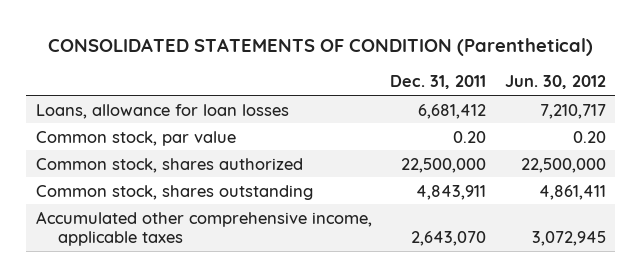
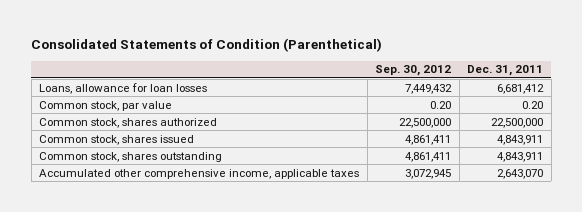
- CONSOLIDATED STATEMENTS OF CONDITION (Parenthetical)
+ Consolidated Statements of Condition (Parenthetical)
- | Dec. 31, 2011 | Jun. 30, 2012
+ | Sep. 30, 2012 | Dec. 31, 2011
+ Common stock, shares issued | 4,861,411 | 4,843,911

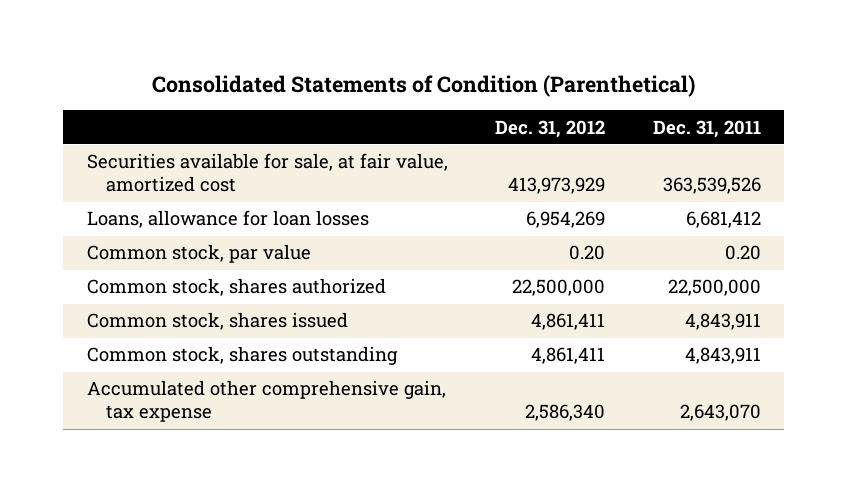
- | Sep. 30, 2012 | Dec. 31, 2011
+ | Dec. 31, 2012 | Dec. 31, 2011
+ Securities available for sale, at fair value, amortized cost | 413,973,929 | 363,539,526
- Accumulated other comprehensive income, applicable taxes | 3,072,945 | 2,643,070
+ Accumulated other comprehensive gain, tax expense | 2,586,340 | 2,643,070

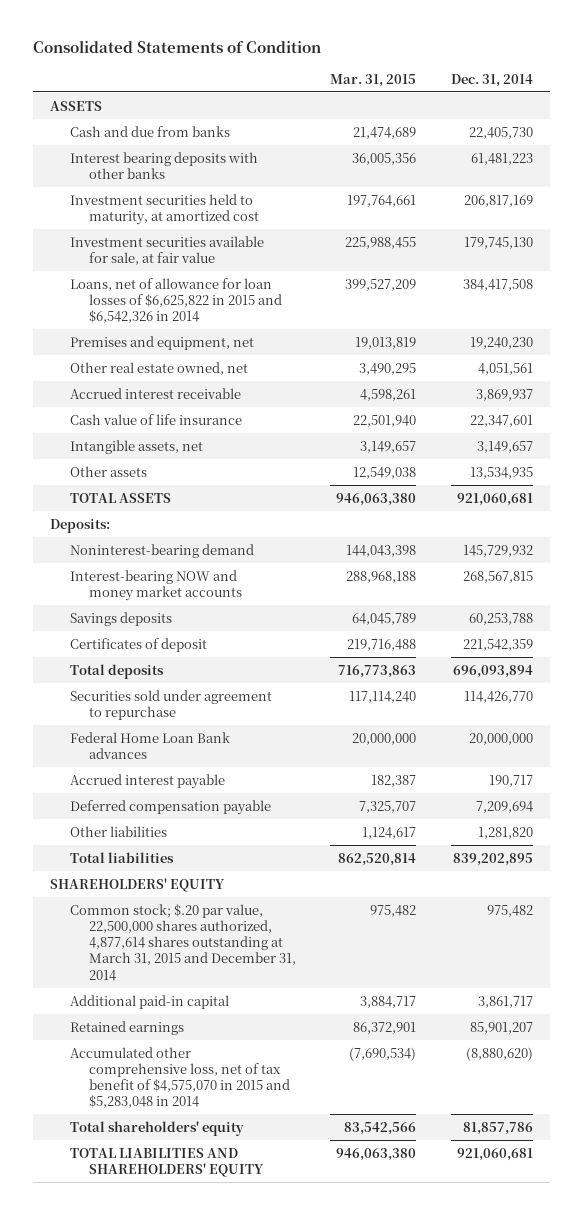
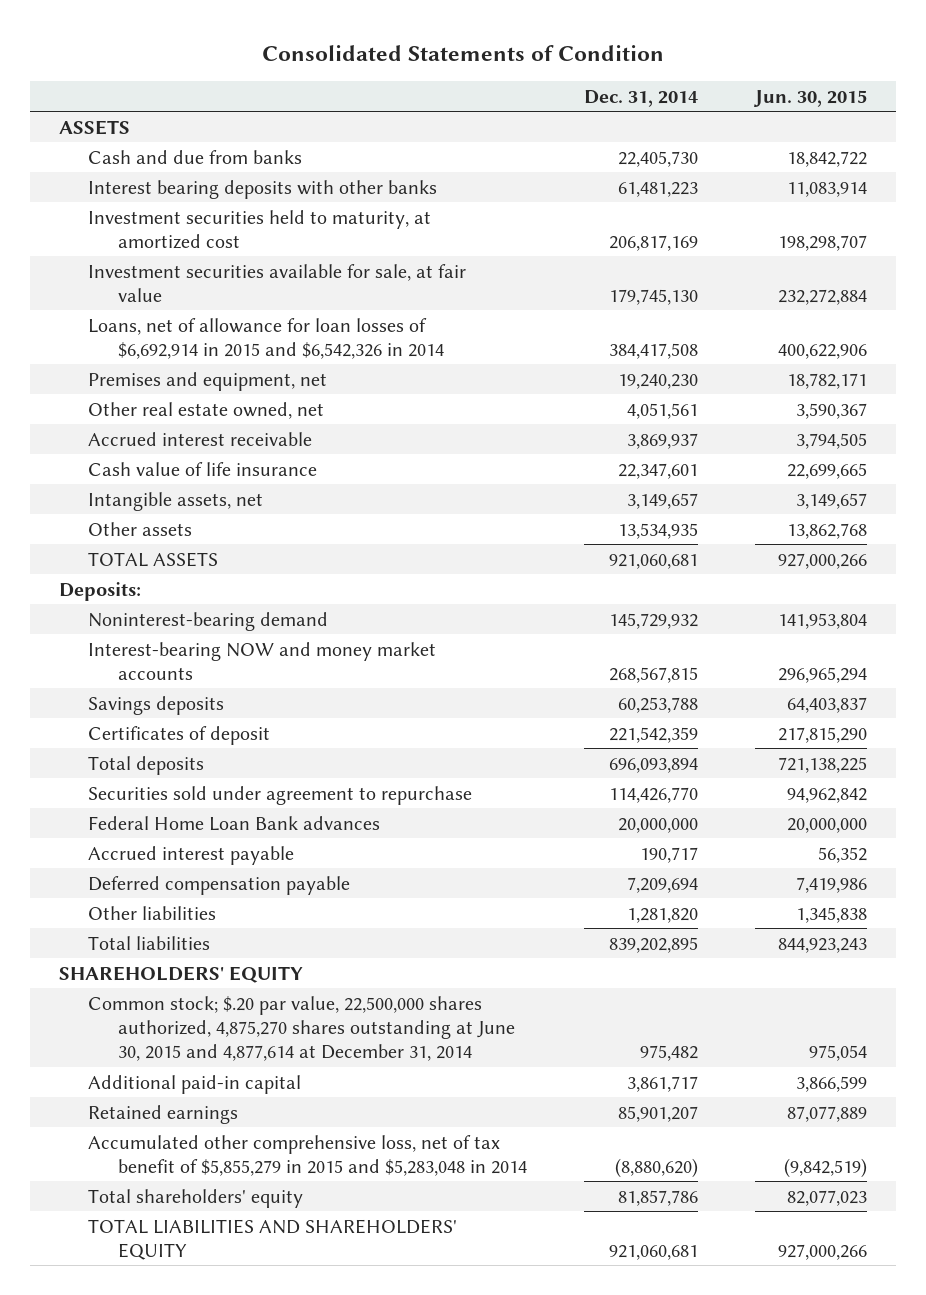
- | Mar. 31, 2015 | Dec. 31, 2014
+ | Dec. 31, 2014 | Jun. 30, 2015
- Loans, net of allowance for loan losses of $6,625,822 in 2015 and $6,542,326 in 2014 | 399,527,209 | 384,417,508
+ Loans, net of allowance for loan losses of $6,692,914 in 2015 and $6,542,326 in 2014 | 384,417,508 | 400,622,906
- Common stock; $.20 par value, 22,500,000 shares authorized, 4,877,614 shares outstanding at March 31, 2015 and December 31, 2014 | 975,482 | 975,482
+ Common stock; $.20 par value, 22,500,000 shares authorized, 4,875,270 shares outstanding at June 30, 2015 and 4,877,614 at December 31, 2014 | 975,482 | 975,054
- Accumulated other comprehensive loss, net of tax benefit of $4,575,070 in 2015 and $5,283,048 in 2014 | (7,690,534) | (8,880,620)
+ Accumulated other comprehensive loss, net of tax benefit of $5,855,279 in 2015 and $5,283,048 in 2014 | (8,880,620) | (9,842,519)

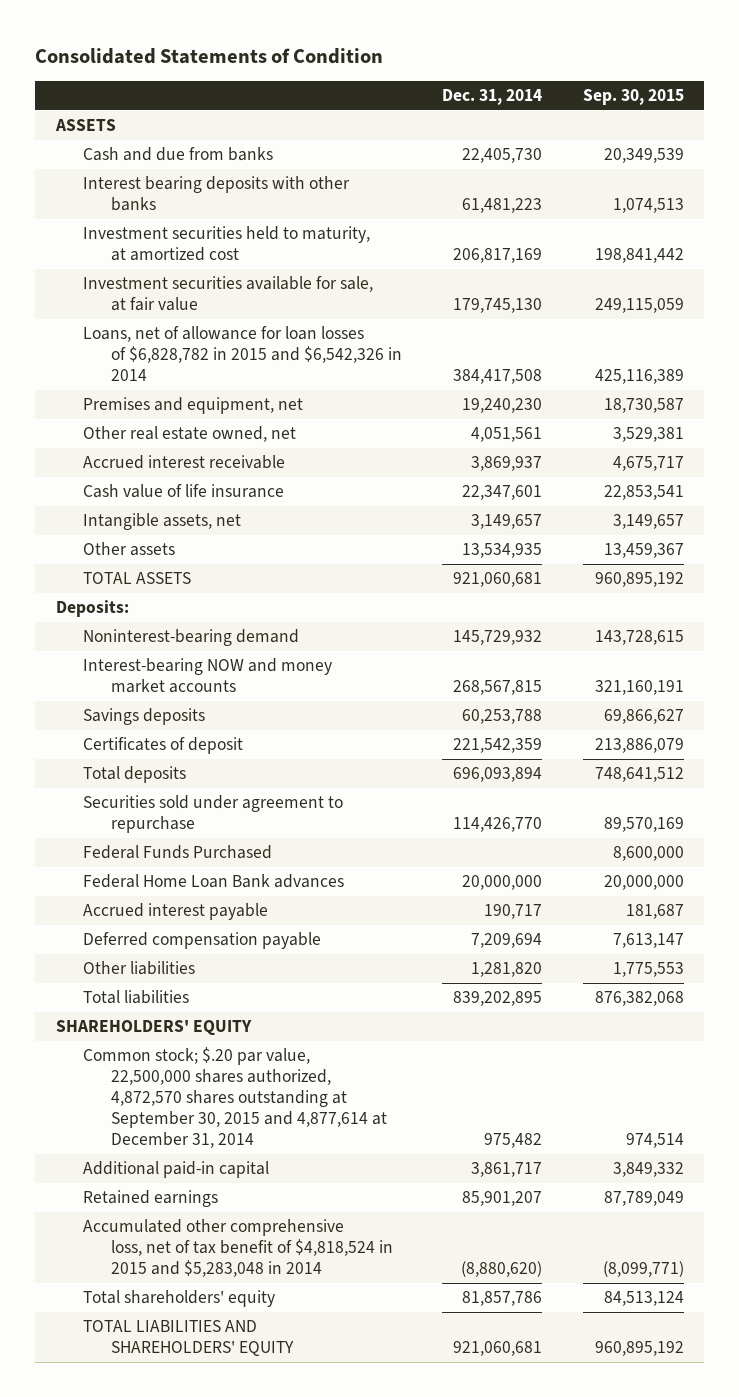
- | Dec. 31, 2014 | Jun. 30, 2015
+ | Dec. 31, 2014 | Sep. 30, 2015
- Loans, net of allowance for loan losses of $6,692,914 in 2015 and $6,542,326 in 2014 | 384,417,508 | 400,622,906
+ Loans, net of allowance for loan losses of $6,828,782 in 2015 and $6,542,326 in 2014 | 384,417,508 | 425,116,389
+ Federal Funds Purchased | | 8,600,000
- Common stock; $.20 par value, 22,500,000 shares authorized, 4,875,270 shares outstanding at June 30, 2015 and 4,877,614 at December 31, 2014 | 975,482 | 975,054
+ Common stock; $.20 par value, 22,500,000 shares authorized, 4,872,570 shares outstanding at September 30, 2015 and 4,877,614 at December 31, 2014 | 975,482 | 974,514
- Accumulated other comprehensive loss, net of tax benefit of $5,855,279 in 2015 and $5,283,048 in 2014 | (8,880,620) | (9,842,519)
+ Accumulated other comprehensive loss, net of tax benefit of $4,818,524 in 2015 and $5,283,048 in 2014 | (8,880,620) | (8,099,771)

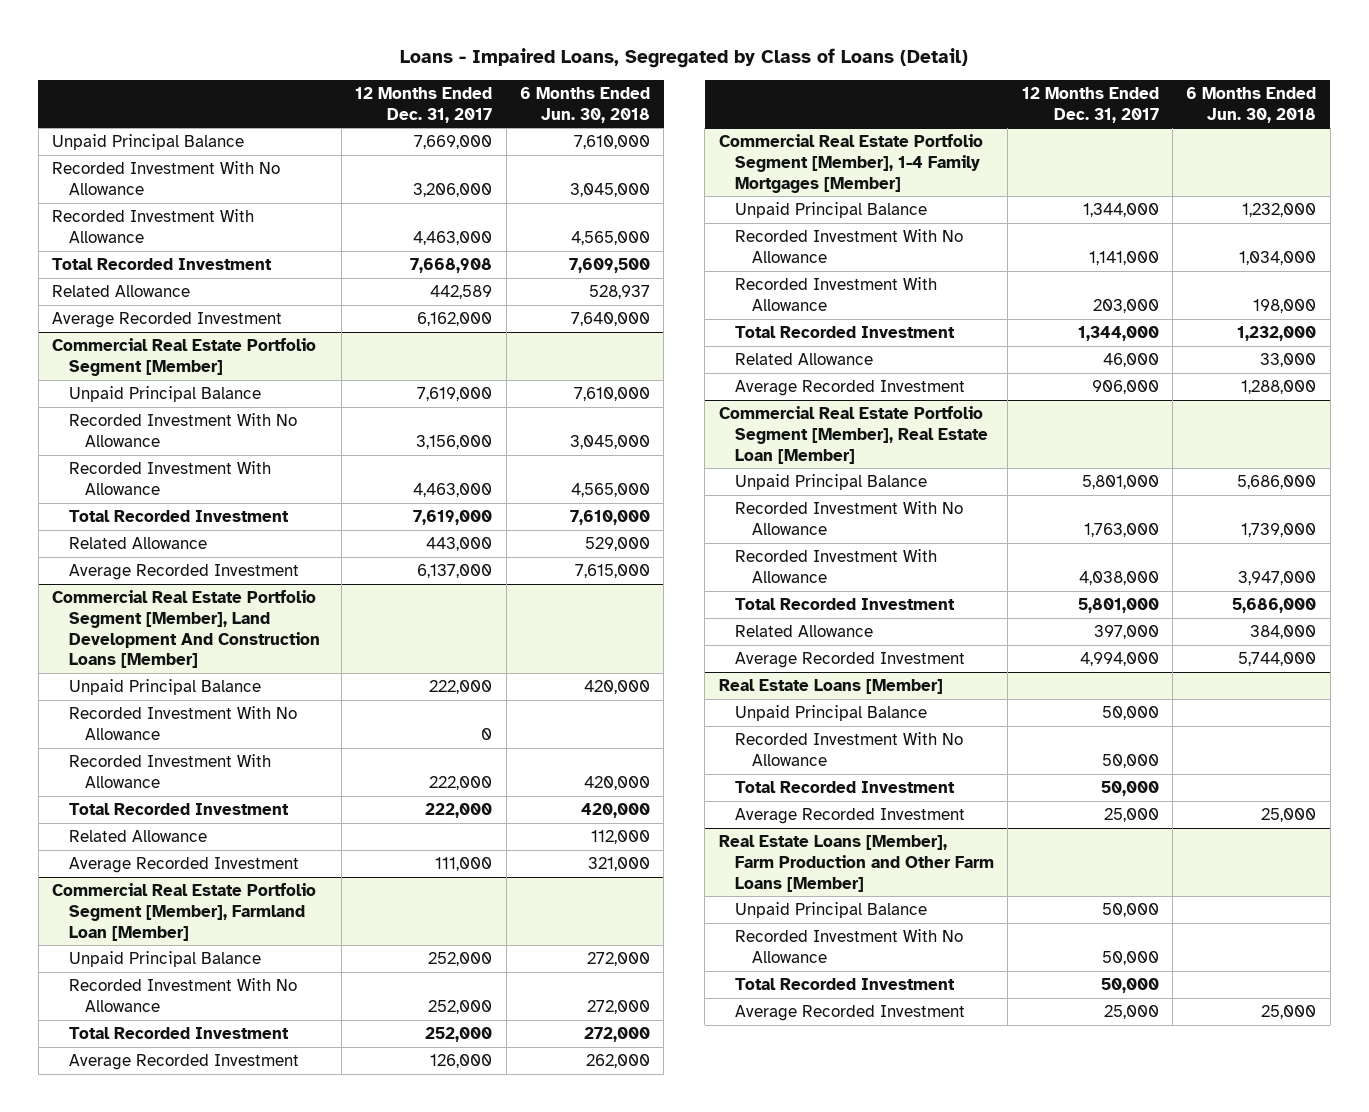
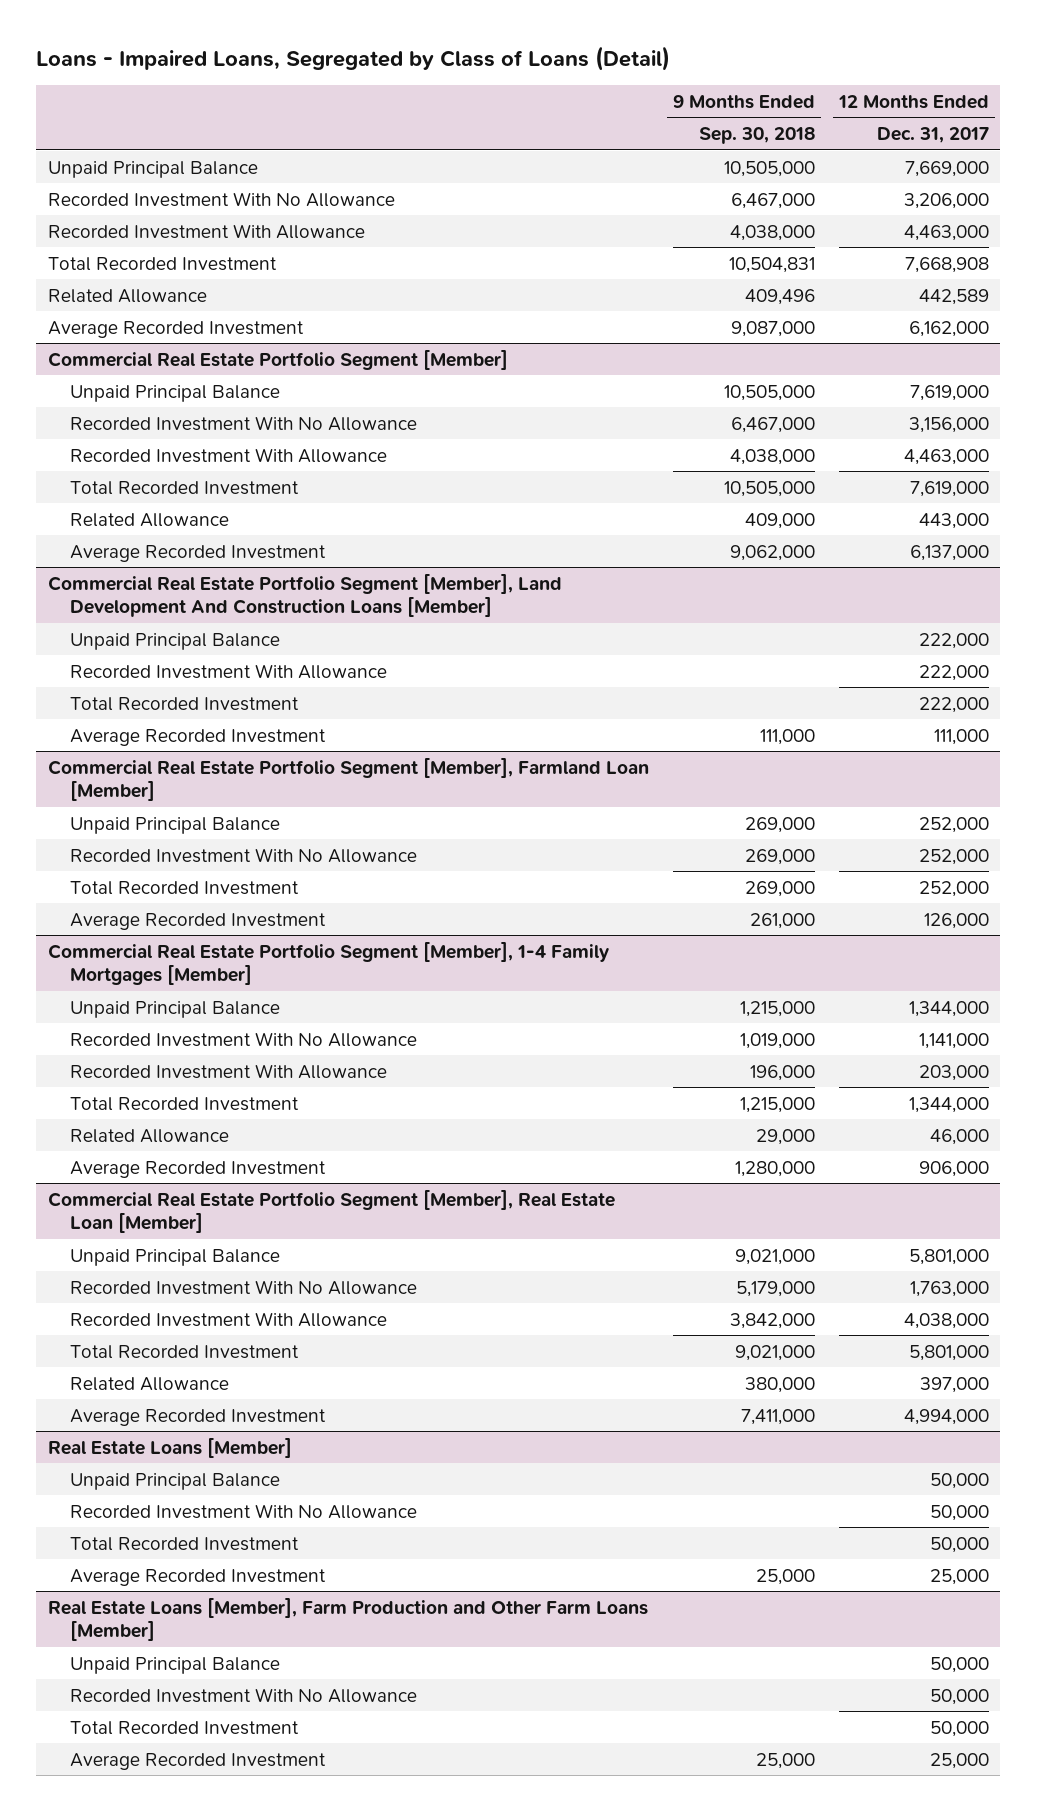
- | 12 Months Ended Dec. 31, 2017 | 6 Months Ended Jun. 30, 2018
+ | 9 Months Ended Sep. 30, 2018 | 12 Months Ended Dec. 31, 2017
@ Commercial Real Estate Portfolio Segment [Member], Land Development And Construction Loans [Member]
- Recorded Investment With No Allowance | 0 |
- Related Allowance | | 112,000

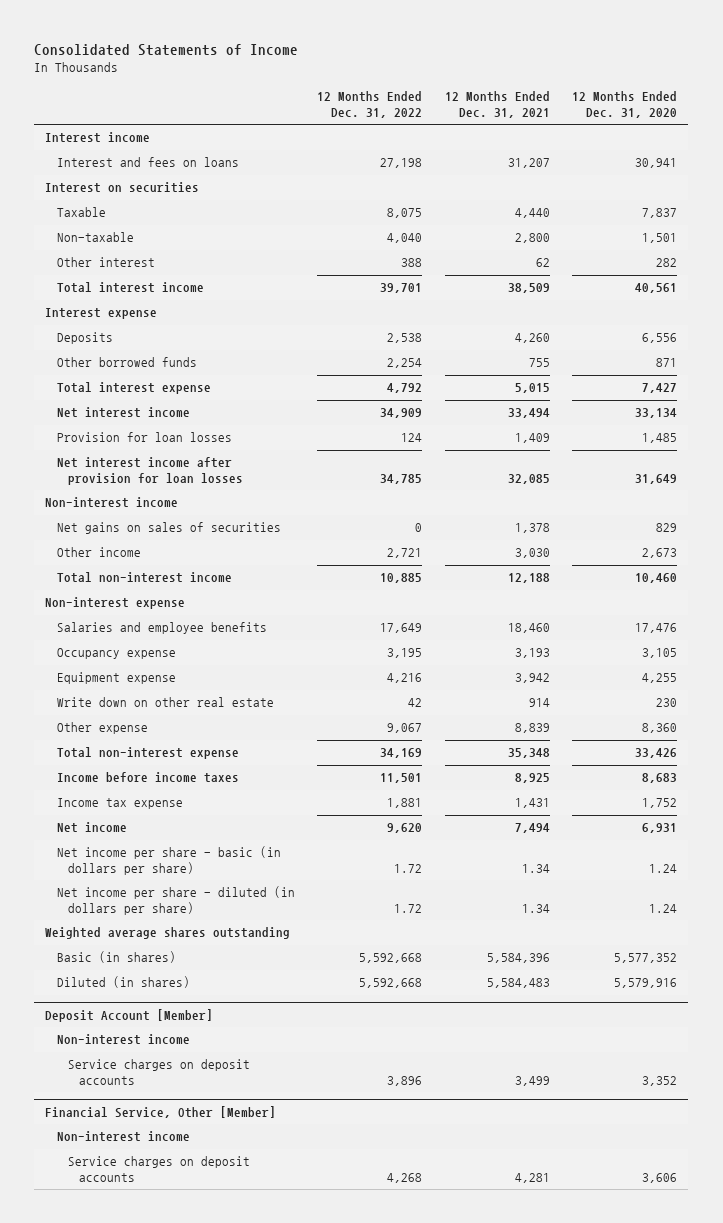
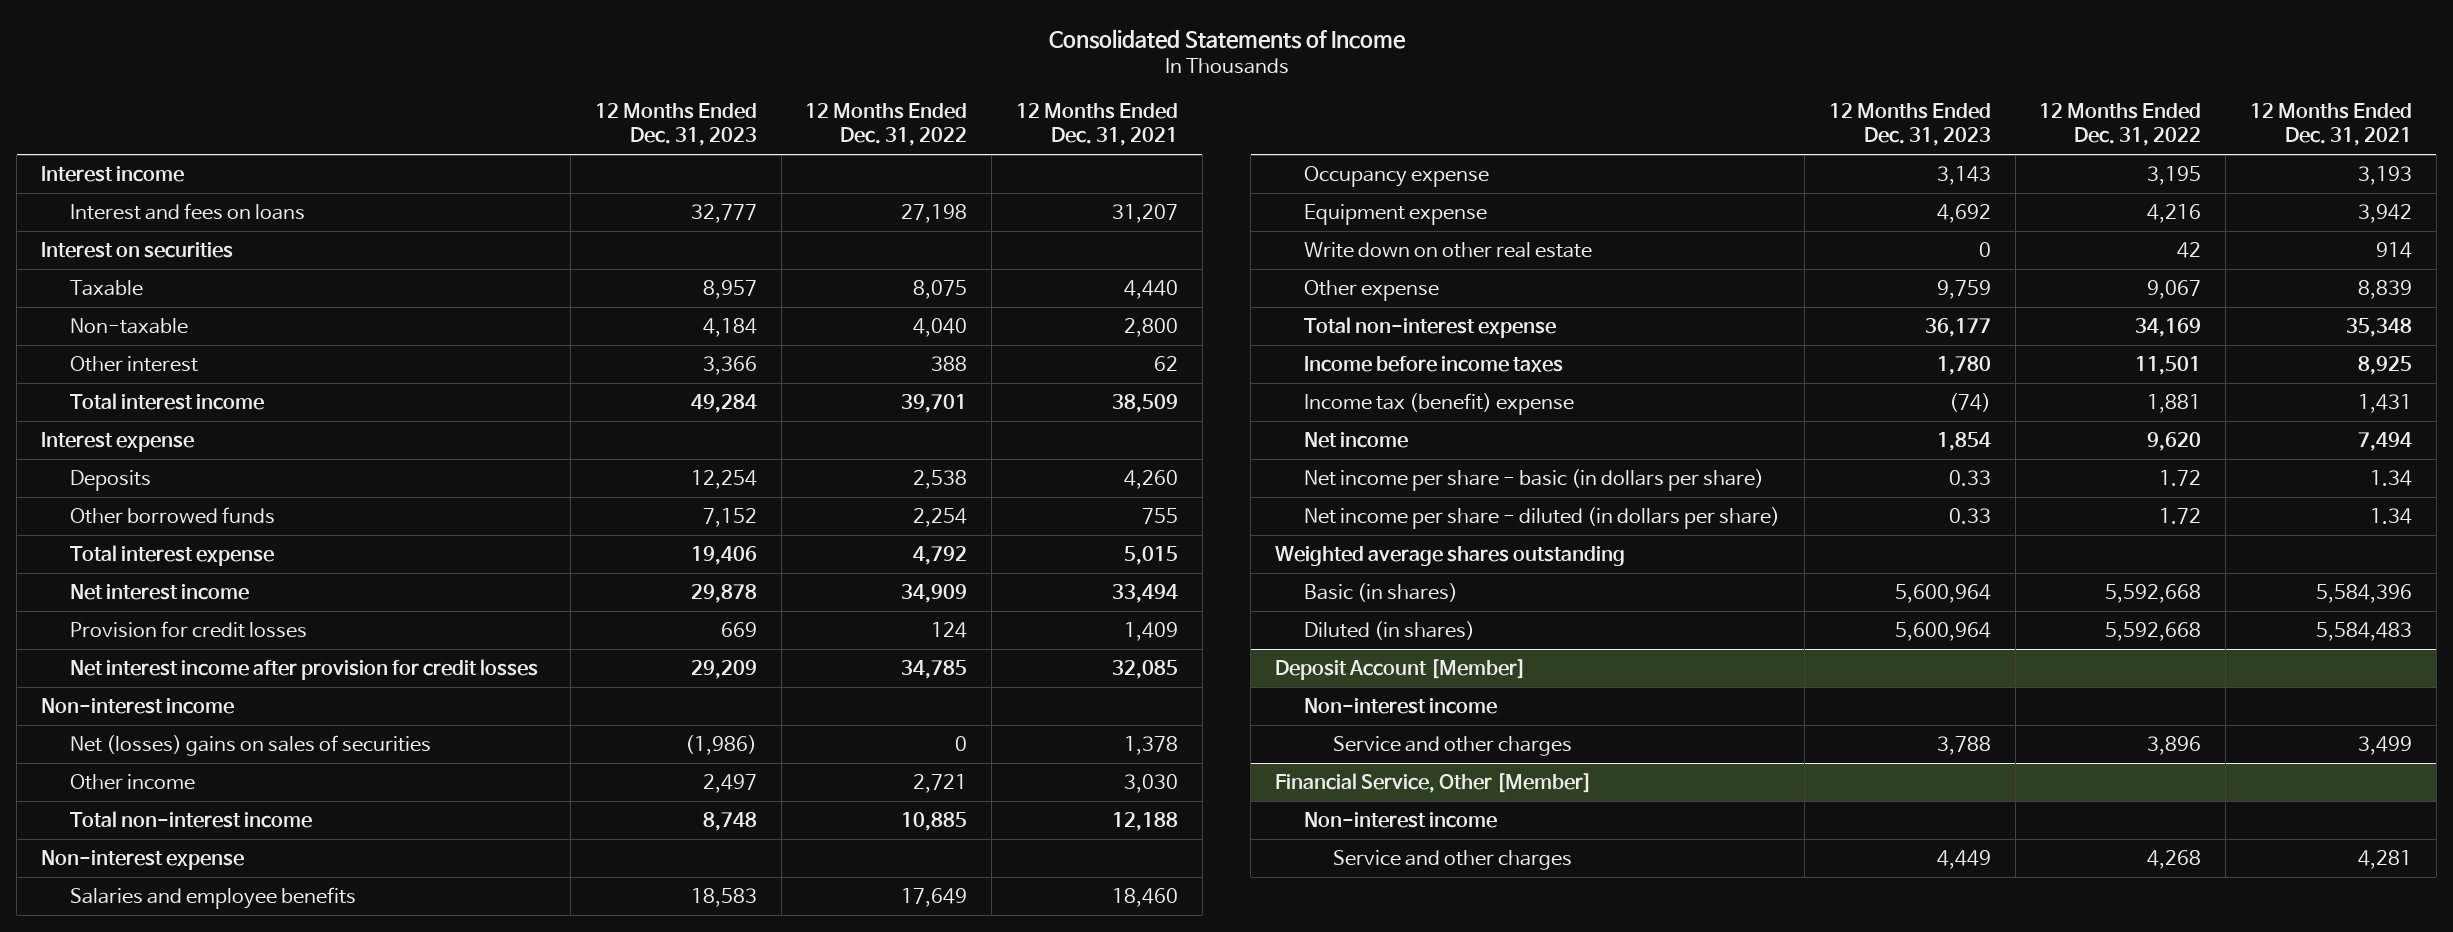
- | 12 Months Ended Dec. 31, 2022 | 12 Months Ended Dec. 31, 2021 | 12 Months Ended Dec. 31, 2020
+ | 12 Months Ended Dec. 31, 2023 | 12 Months Ended Dec. 31, 2022 | 12 Months Ended Dec. 31, 2021
- Provision for loan losses | 124 | 1,409 | 1,485
- Net interest income after provision for loan losses | 34,785 | 32,085 | 31,649
+ Provision for credit losses | 669 | 124 | 1,409
+ Net interest income after provision for credit losses | 29,209 | 34,785 | 32,085
- Net gains on sales of securities | 0 | 1,378 | 829
+ Net (losses) gains on sales of securities | (1,986) | 0 | 1,378
- Income tax expense | 1,881 | 1,431 | 1,752
+ Income tax (benefit) expense | (74) | 1,881 | 1,431
@ Deposit Account [Member]
- Service charges on deposit accounts | 3,896 | 3,499 | 3,352
+ Service and other charges | 3,788 | 3,896 | 3,499
@ Financial Service, Other [Member]
- Service charges on deposit accounts | 4,268 | 4,281 | 3,606
+ Service and other charges | 4,449 | 4,268 | 4,281

